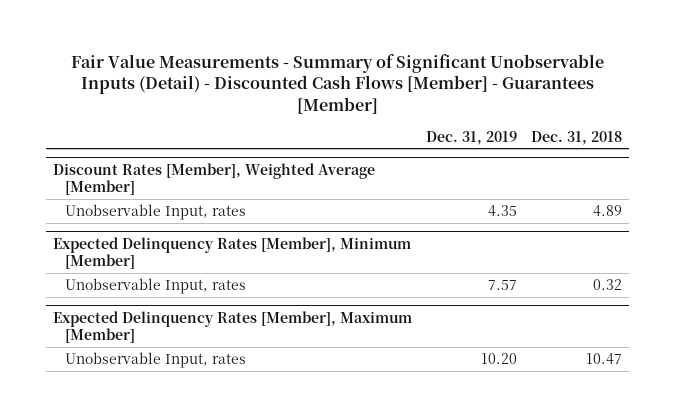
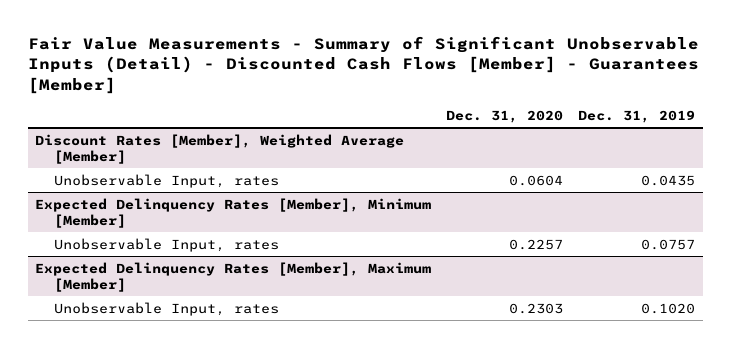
- | Dec. 31, 2019 | Dec. 31, 2018
+ | Dec. 31, 2020 | Dec. 31, 2019
@ Discount Rates [Member], Weighted Average [Member]
- Unobservable Input, rates | 4.35 | 4.89
+ Unobservable Input, rates | 0.0604 | 0.0435
@ Expected Delinquency Rates [Member], Minimum [Member]
- Unobservable Input, rates | 7.57 | 0.32
+ Unobservable Input, rates | 0.2257 | 0.0757
@ Expected Delinquency Rates [Member], Maximum [Member]
- Unobservable Input, rates | 10.20 | 10.47
+ Unobservable Input, rates | 0.2303 | 0.1020

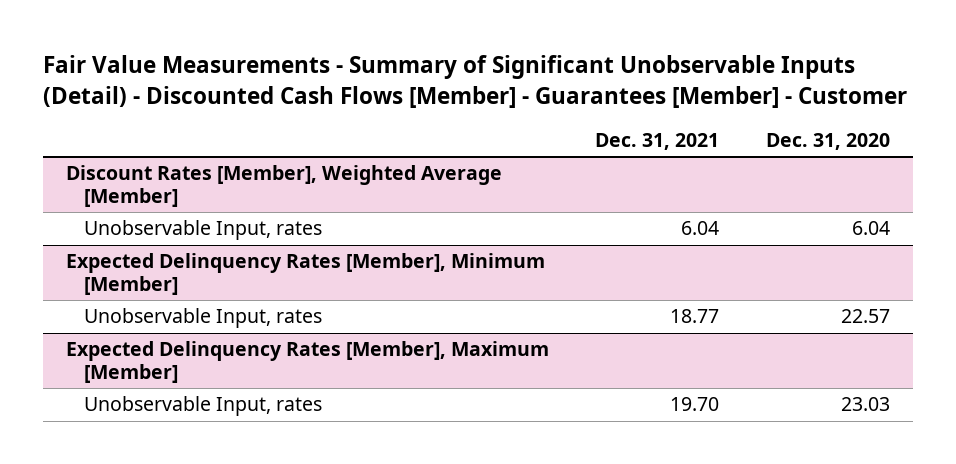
- Fair Value Measurements - Summary of Significant Unobservable Inputs (Detail) - Discounted Cash Flows [Member] - Guarantees [Member]
+ Fair Value Measurements - Summary of Significant Unobservable Inputs (Detail) - Discounted Cash Flows [Member] - Guarantees [Member] - Customer
- | Dec. 31, 2020 | Dec. 31, 2019
+ | Dec. 31, 2021 | Dec. 31, 2020
@ Discount Rates [Member], Weighted Average [Member]
- Unobservable Input, rates | 0.0604 | 0.0435
+ Unobservable Input, rates | 6.04 | 6.04
@ Expected Delinquency Rates [Member], Minimum [Member]
- Unobservable Input, rates | 0.2257 | 0.0757
+ Unobservable Input, rates | 18.77 | 22.57
@ Expected Delinquency Rates [Member], Maximum [Member]
- Unobservable Input, rates | 0.2303 | 0.1020
+ Unobservable Input, rates | 19.70 | 23.03

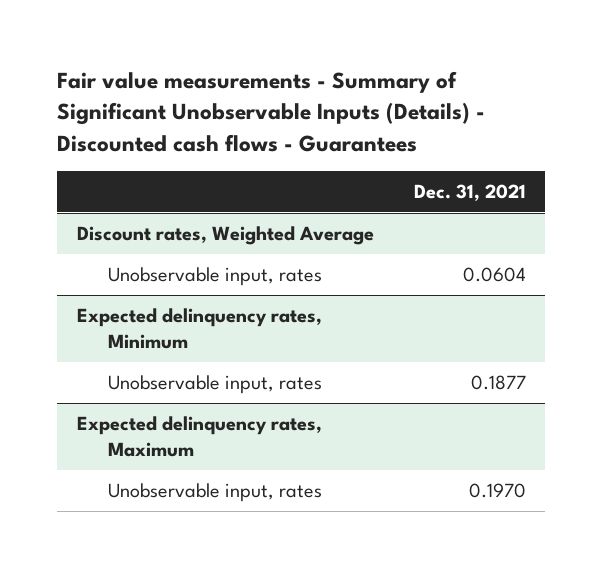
- Fair Value Measurements - Summary of Significant Unobservable Inputs (Detail) - Discounted Cash Flows [Member] - Guarantees [Member] - Customer
+ Fair value measurements - Summary of Significant Unobservable Inputs (Details) - Discounted cash flows - Guarantees
- | Dec. 31, 2021 | Dec. 31, 2020
+ | Dec. 31, 2021
- Discount Rates [Member], Weighted Average [Member]
- Unobservable Input, rates | 6.04 | 6.04
- Expected Delinquency Rates [Member], Minimum [Member]
- Unobservable Input, rates | 18.77 | 22.57
- Expected Delinquency Rates [Member], Maximum [Member]
- Unobservable Input, rates | 19.70 | 23.03
+ Discount rates, Weighted Average
+ Unobservable input, rates | 0.0604
+ Expected delinquency rates, Minimum
+ Unobservable input, rates | 0.1877
+ Expected delinquency rates, Maximum
+ Unobservable input, rates | 0.1970

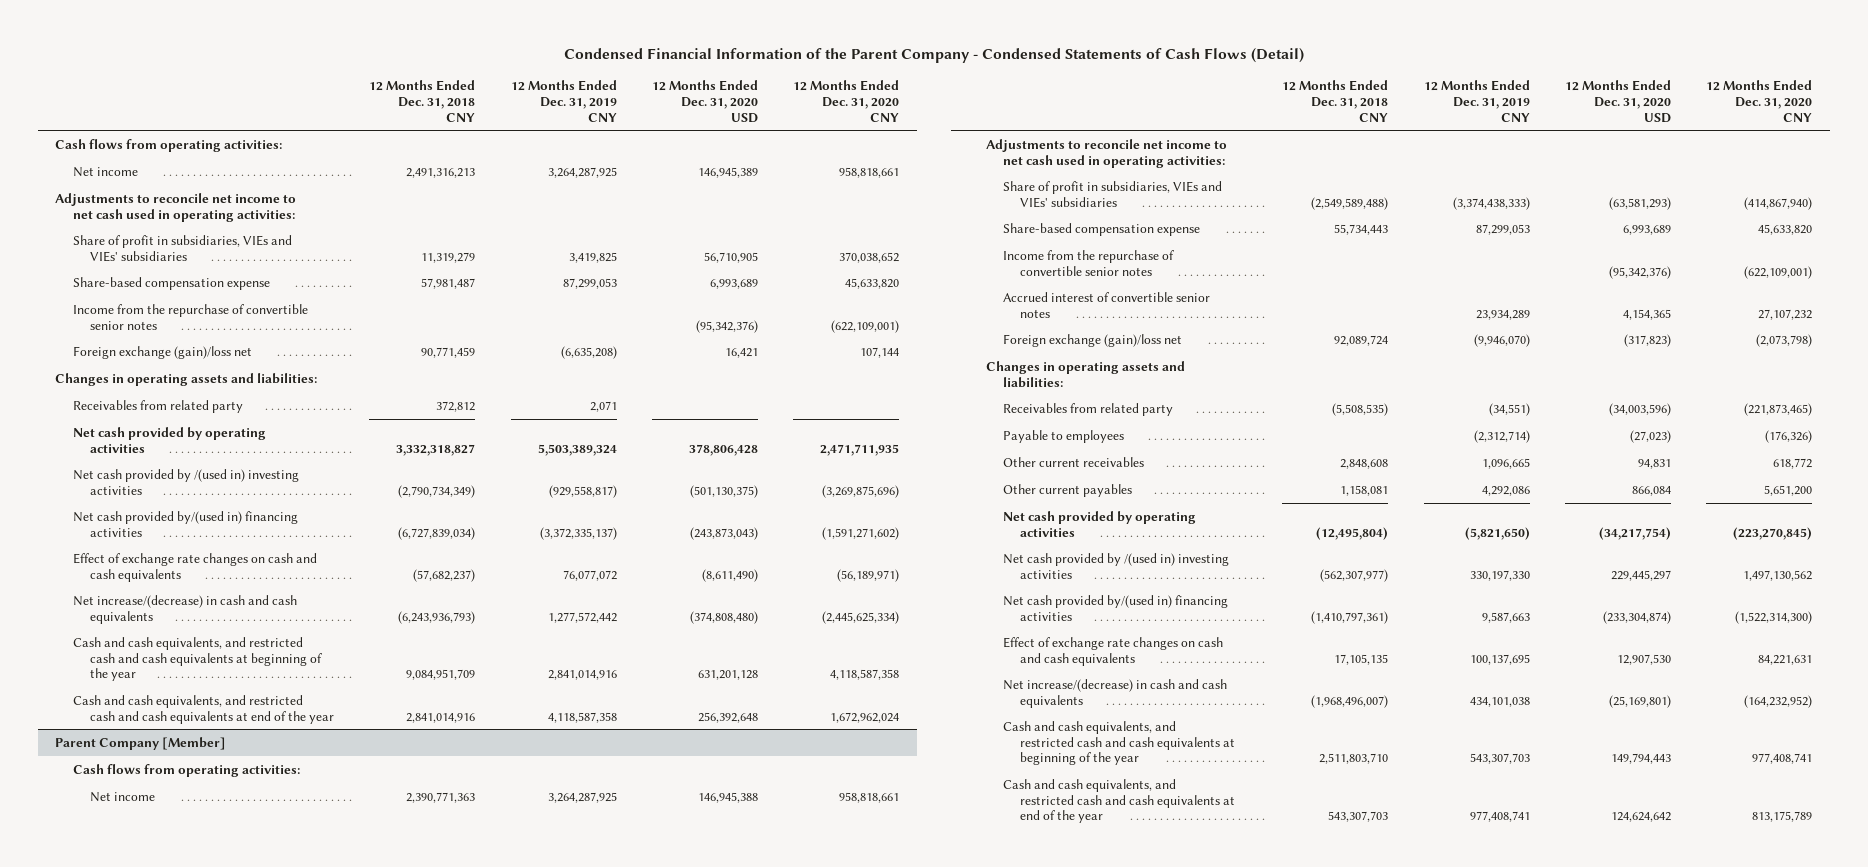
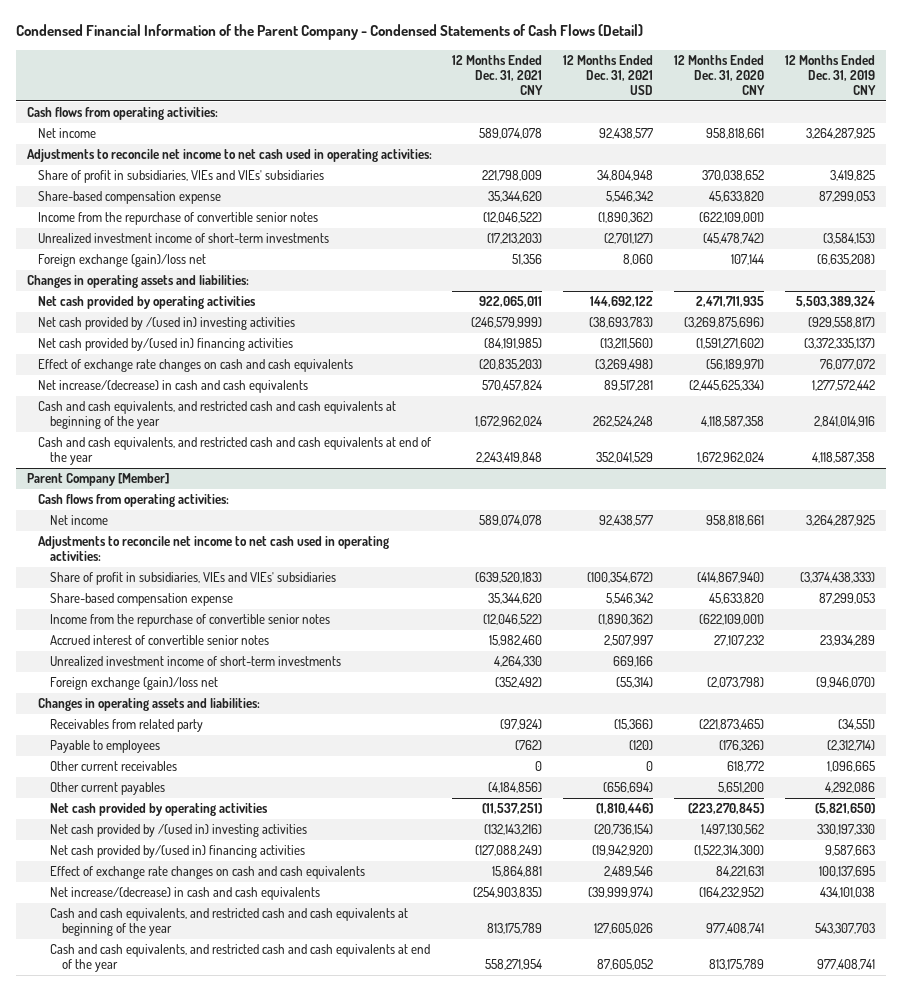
- | 12 Months Ended Dec. 31, 2018 CNY | 12 Months Ended Dec. 31, 2019 CNY | 12 Months Ended Dec. 31, 2020 USD | 12 Months Ended Dec. 31, 2020 CNY
+ | 12 Months Ended Dec. 31, 2021 CNY | 12 Months Ended Dec. 31, 2021 USD | 12 Months Ended Dec. 31, 2020 CNY | 12 Months Ended Dec. 31, 2019 CNY
+ Unrealized investment income of short-term investments | (17,213,203) | (2,701,127) | (45,478,742) | (3,584,153)
- Receivables from related party | 372,812 | 2,071 | |
@ Parent Company [Member]
+ Unrealized investment income of short-term investments | 4,264,330 | 669,166 | |

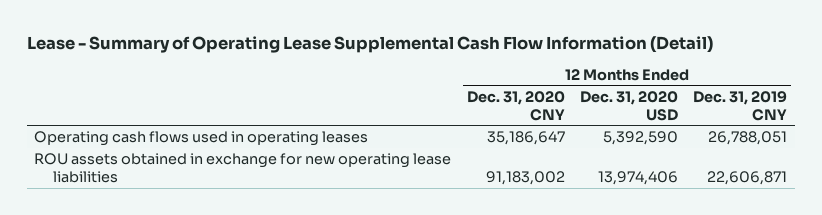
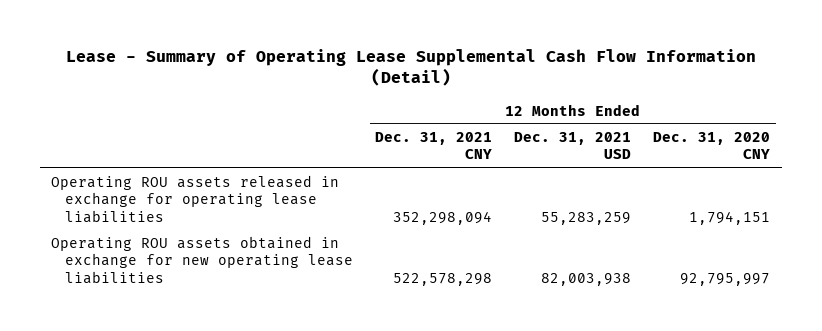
- | 12 Months Ended Dec. 31, 2020 CNY | 12 Months Ended Dec. 31, 2020 USD | 12 Months Ended Dec. 31, 2019 CNY
+ | 12 Months Ended Dec. 31, 2021 CNY | 12 Months Ended Dec. 31, 2021 USD | 12 Months Ended Dec. 31, 2020 CNY
- Operating cash flows used in operating leases | 35,186,647 | 5,392,590 | 26,788,051
- ROU assets obtained in exchange for new operating lease liabilities | 91,183,002 | 13,974,406 | 22,606,871
+ Operating ROU assets released in exchange for operating lease liabilities | 352,298,094 | 55,283,259 | 1,794,151
+ Operating ROU assets obtained in exchange for new operating lease liabilities | 522,578,298 | 82,003,938 | 92,795,997

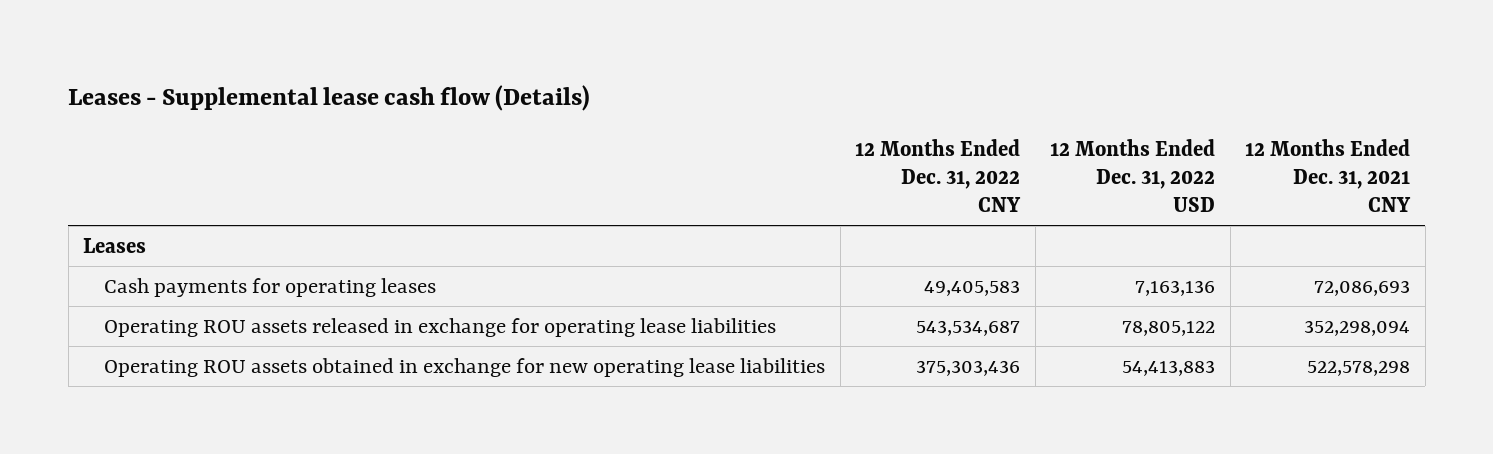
- Lease - Summary of Operating Lease Supplemental Cash Flow Information (Detail)
+ Leases - Supplemental lease cash flow (Details)
- | 12 Months Ended Dec. 31, 2021 CNY | 12 Months Ended Dec. 31, 2021 USD | 12 Months Ended Dec. 31, 2020 CNY
+ | 12 Months Ended Dec. 31, 2022 CNY | 12 Months Ended Dec. 31, 2022 USD | 12 Months Ended Dec. 31, 2021 CNY
+ Leases
+ Cash payments for operating leases | 49,405,583 | 7,163,136 | 72,086,693

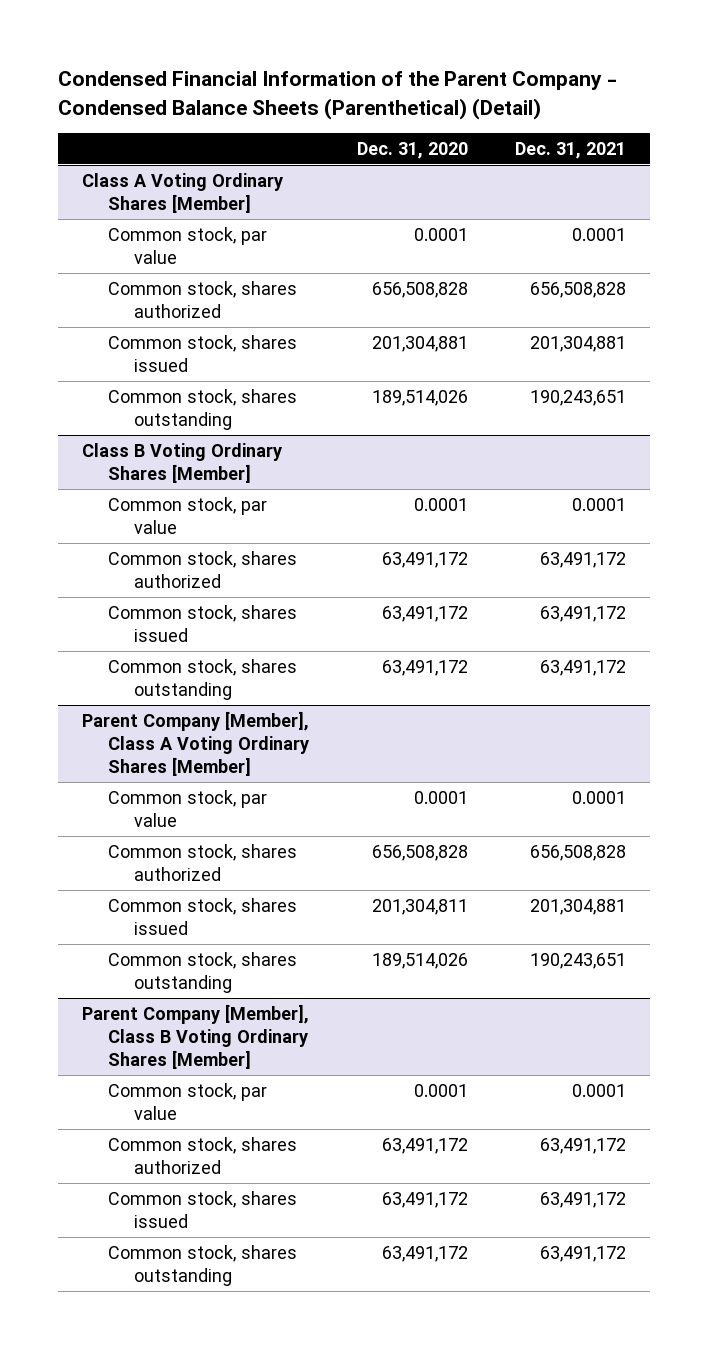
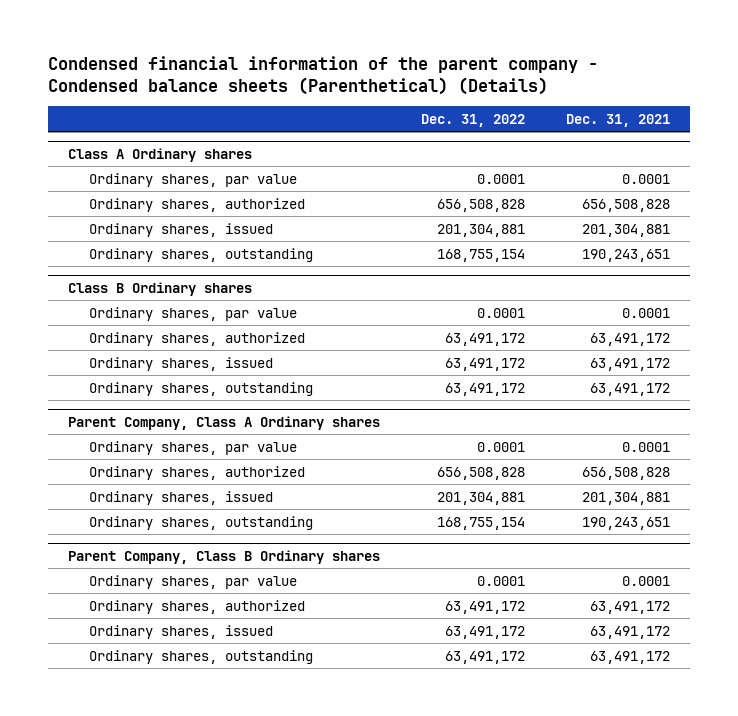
- Condensed Financial Information of the Parent Company - Condensed Balance Sheets (Parenthetical) (Detail)
+ Condensed financial information of the parent company - Condensed balance sheets (Parenthetical) (Details)
- | Dec. 31, 2020 | Dec. 31, 2021
+ | Dec. 31, 2022 | Dec. 31, 2021
- Class A Voting Ordinary Shares [Member]
- Common stock, par value | 0.0001 | 0.0001
- Common stock, shares authorized | 656,508,828 | 656,508,828
- Common stock, shares issued | 201,304,881 | 201,304,881
- Common stock, shares outstanding | 189,514,026 | 190,243,651
- Class B Voting Ordinary Shares [Member]
- Common stock, par value | 0.0001 | 0.0001
- Common stock, shares authorized | 63,491,172 | 63,491,172
- Common stock, shares issued | 63,491,172 | 63,491,172
- Common stock, shares outstanding | 63,491,172 | 63,491,172
- Parent Company [Member], Class A Voting Ordinary Shares [Member]
- Common stock, par value | 0.0001 | 0.0001
- Common stock, shares authorized | 656,508,828 | 656,508,828
- Common stock, shares issued | 201,304,811 | 201,304,881
- Common stock, shares outstanding | 189,514,026 | 190,243,651
- Parent Company [Member], Class B Voting Ordinary Shares [Member]
- Common stock, par value | 0.0001 | 0.0001
- Common stock, shares authorized | 63,491,172 | 63,491,172
- Common stock, shares issued | 63,491,172 | 63,491,172
- Common stock, shares outstanding | 63,491,172 | 63,491,172
+ Class A Ordinary shares
+ Ordinary shares, par value | 0.0001 | 0.0001
+ Ordinary shares, authorized | 656,508,828 | 656,508,828
+ Ordinary shares, issued | 201,304,881 | 201,304,881
+ Ordinary shares, outstanding | 168,755,154 | 190,243,651
+ Class B Ordinary shares
+ Ordinary shares, par value | 0.0001 | 0.0001
+ Ordinary shares, authorized | 63,491,172 | 63,491,172
+ Ordinary shares, issued | 63,491,172 | 63,491,172
+ Ordinary shares, outstanding | 63,491,172 | 63,491,172
+ Parent Company, Class A Ordinary shares
+ Ordinary shares, par value | 0.0001 | 0.0001
+ Ordinary shares, authorized | 656,508,828 | 656,508,828
+ Ordinary shares, issued | 201,304,881 | 201,304,881
+ Ordinary shares, outstanding | 168,755,154 | 190,243,651
+ Parent Company, Class B Ordinary shares
+ Ordinary shares, par value | 0.0001 | 0.0001
+ Ordinary shares, authorized | 63,491,172 | 63,491,172
+ Ordinary shares, issued | 63,491,172 | 63,491,172
+ Ordinary shares, outstanding | 63,491,172 | 63,491,172

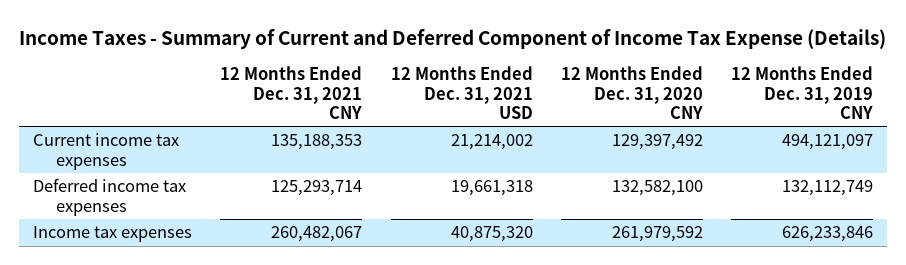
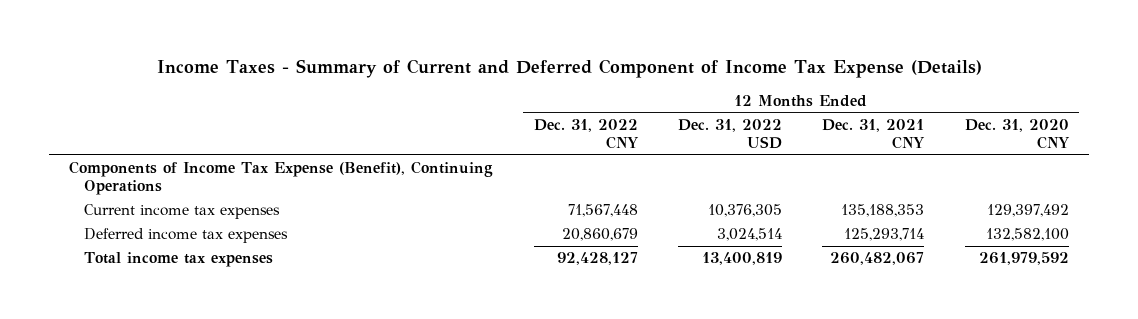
- | 12 Months Ended Dec. 31, 2021 CNY | 12 Months Ended Dec. 31, 2021 USD | 12 Months Ended Dec. 31, 2020 CNY | 12 Months Ended Dec. 31, 2019 CNY
+ | 12 Months Ended Dec. 31, 2022 CNY | 12 Months Ended Dec. 31, 2022 USD | 12 Months Ended Dec. 31, 2021 CNY | 12 Months Ended Dec. 31, 2020 CNY
+ Components of Income Tax Expense (Benefit), Continuing Operations
- Income tax expenses | 260,482,067 | 40,875,320 | 261,979,592 | 626,233,846
+ Total income tax expenses | 92,428,127 | 13,400,819 | 260,482,067 | 261,979,592

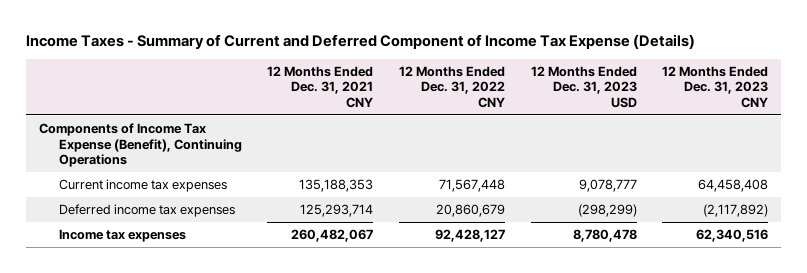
- | 12 Months Ended Dec. 31, 2022 CNY | 12 Months Ended Dec. 31, 2022 USD | 12 Months Ended Dec. 31, 2021 CNY | 12 Months Ended Dec. 31, 2020 CNY
+ | 12 Months Ended Dec. 31, 2021 CNY | 12 Months Ended Dec. 31, 2022 CNY | 12 Months Ended Dec. 31, 2023 USD | 12 Months Ended Dec. 31, 2023 CNY
- Total income tax expenses | 92,428,127 | 13,400,819 | 260,482,067 | 261,979,592
+ Income tax expenses | 260,482,067 | 92,428,127 | 8,780,478 | 62,340,516

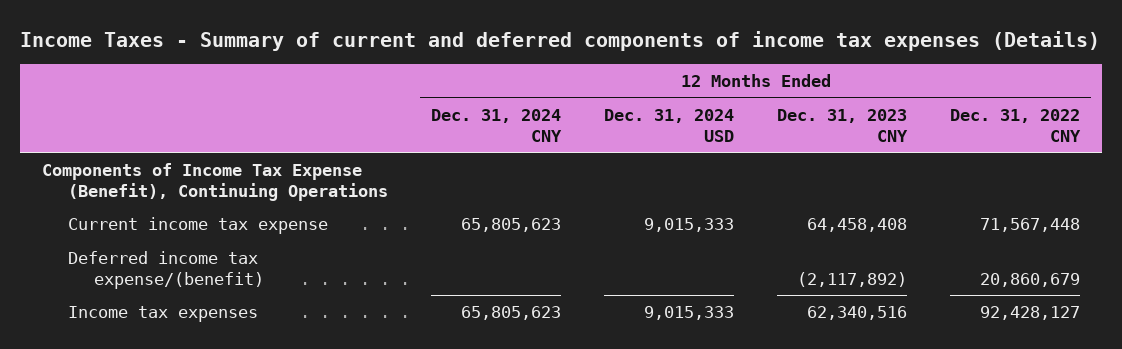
- Income Taxes - Summary of Current and Deferred Component of Income Tax Expense (Details)
+ Income Taxes - Summary of current and deferred components of income tax expenses (Details)
- | 12 Months Ended Dec. 31, 2021 CNY | 12 Months Ended Dec. 31, 2022 CNY | 12 Months Ended Dec. 31, 2023 USD | 12 Months Ended Dec. 31, 2023 CNY
+ | 12 Months Ended Dec. 31, 2024 CNY | 12 Months Ended Dec. 31, 2024 USD | 12 Months Ended Dec. 31, 2023 CNY | 12 Months Ended Dec. 31, 2022 CNY
- Current income tax expenses | 135,188,353 | 71,567,448 | 9,078,777 | 64,458,408
- Deferred income tax expenses | 125,293,714 | 20,860,679 | (298,299) | (2,117,892)
+ Current income tax expense | 65,805,623 | 9,015,333 | 64,458,408 | 71,567,448
+ Deferred income tax expense/(benefit) | | | (2,117,892) | 20,860,679

